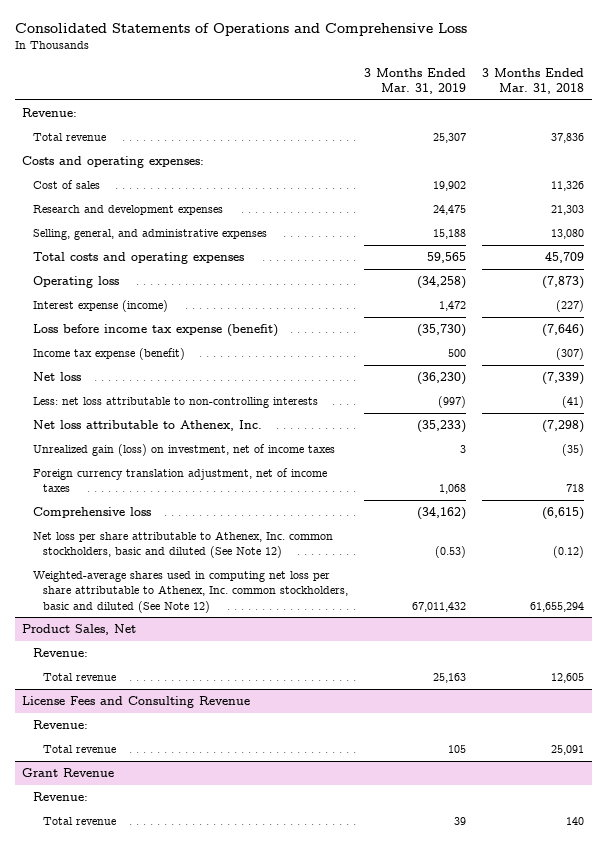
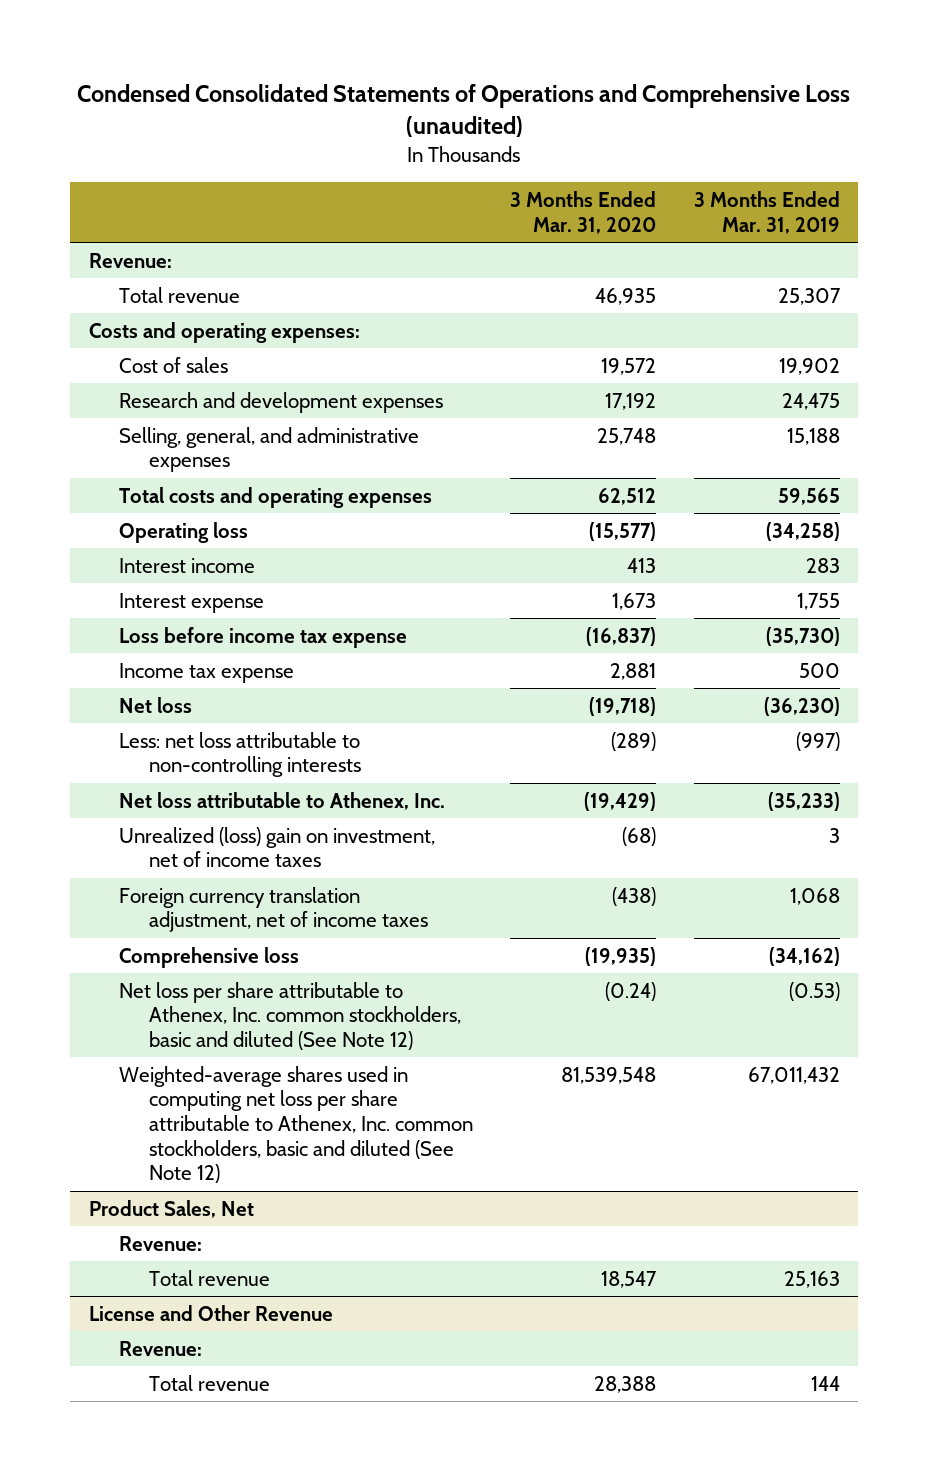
- Consolidated Statements of Operations and Comprehensive Loss
+ Condensed Consolidated Statements of Operations and Comprehensive Loss (unaudited)
- | 3 Months Ended Mar. 31, 2019 | 3 Months Ended Mar. 31, 2018
+ | 3 Months Ended Mar. 31, 2020 | 3 Months Ended Mar. 31, 2019
- Interest expense (income) | 1,472 | (227)
- Loss before income tax expense (benefit) | (35,730) | (7,646)
- Income tax expense (benefit) | 500 | (307)
+ Interest income | 413 | 283
+ Interest expense | 1,673 | 1,755
+ Loss before income tax expense | (16,837) | (35,730)
+ Income tax expense | 2,881 | 500
- Unrealized gain (loss) on investment, net of income taxes | 3 | (35)
+ Unrealized (loss) gain on investment, net of income taxes | (68) | 3
- License Fees and Consulting Revenue
- Revenue:
- Total revenue | 105 | 25,091
- Grant Revenue
+ License and Other Revenue
- Total revenue | 39 | 140
+ Total revenue | 28,388 | 144

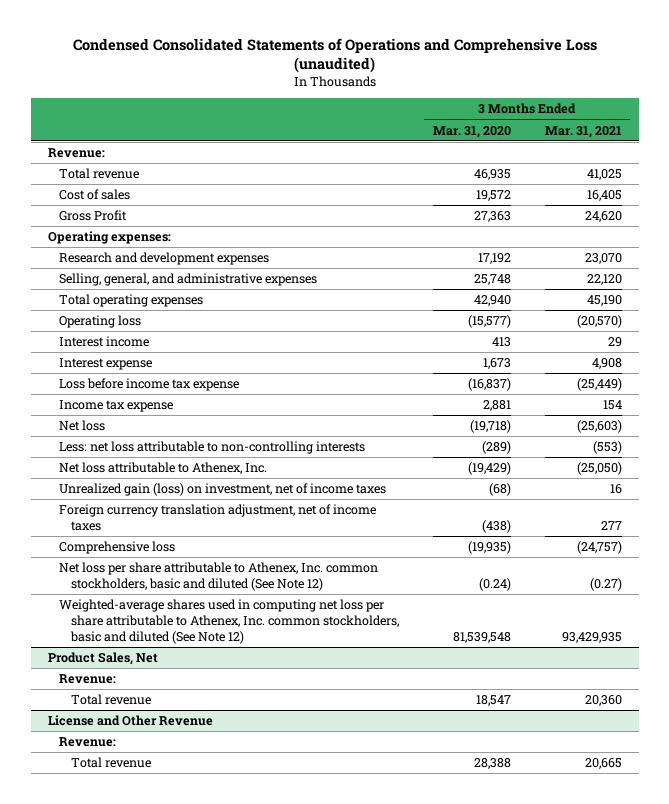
- | 3 Months Ended Mar. 31, 2020 | 3 Months Ended Mar. 31, 2019
+ | 3 Months Ended Mar. 31, 2020 | 3 Months Ended Mar. 31, 2021
- Costs and operating expenses:
+ Gross Profit | 27,363 | 24,620
+ Operating expenses:
- Total costs and operating expenses | 62,512 | 59,565
+ Total operating expenses | 42,940 | 45,190
- Unrealized (loss) gain on investment, net of income taxes | (68) | 3
+ Unrealized gain (loss) on investment, net of income taxes | (68) | 16

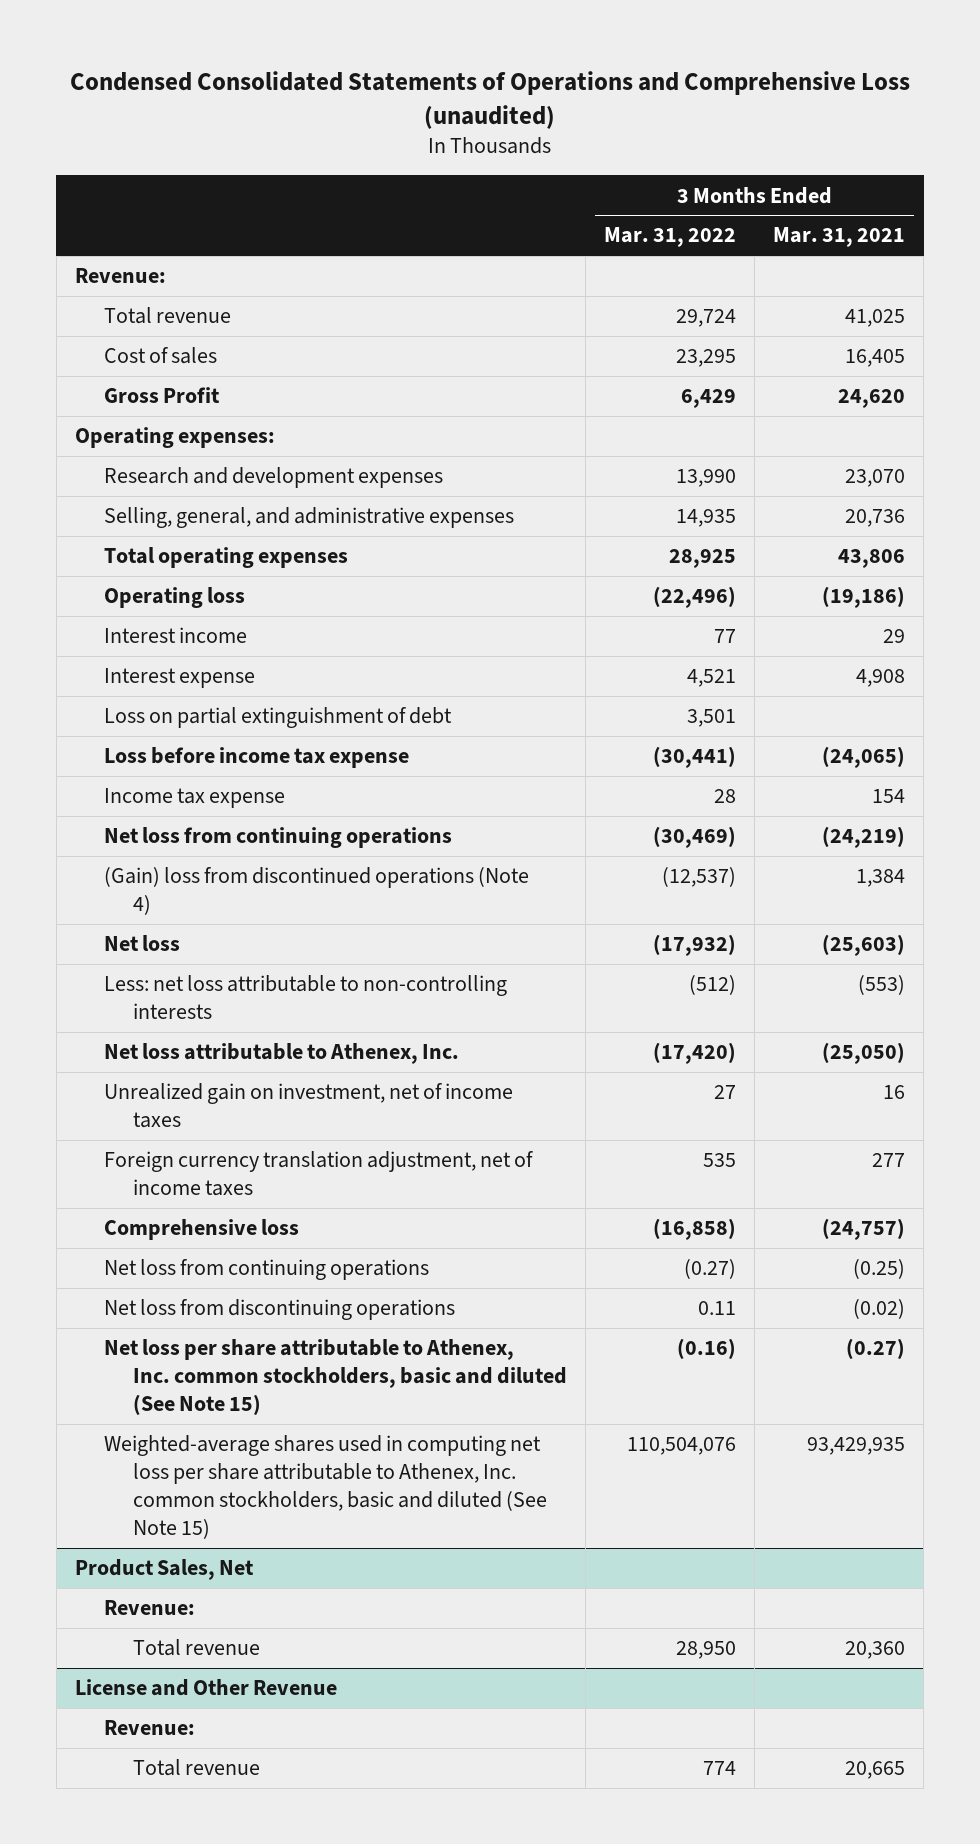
- | 3 Months Ended Mar. 31, 2020 | 3 Months Ended Mar. 31, 2021
+ | 3 Months Ended Mar. 31, 2022 | 3 Months Ended Mar. 31, 2021
- Selling, general, and administrative expenses | 25,748 | 22,120
- Total operating expenses | 42,940 | 45,190
- Operating loss | (15,577) | (20,570)
+ Selling, general, and administrative expenses | 14,935 | 20,736
+ Total operating expenses | 28,925 | 43,806
+ Operating loss | (22,496) | (19,186)
- Loss before income tax expense | (16,837) | (25,449)
+ Loss on partial extinguishment of debt | 3,501 |
+ Loss before income tax expense | (30,441) | (24,065)
+ Net loss from continuing operations | (30,469) | (24,219)
+ (Gain) loss from discontinued operations (Note 4) | (12,537) | 1,384
- Unrealized gain (loss) on investment, net of income taxes | (68) | 16
+ Unrealized gain on investment, net of income taxes | 27 | 16
- Net loss per share attributable to Athenex, Inc. common stockholders, basic and diluted (See Note 12) | (0.24) | (0.27)
- Weighted-average shares used in computing net loss per share attributable to Athenex, Inc. common stockholders, basic and diluted (See Note 12) | 81,539,548 | 93,429,935
+ Net loss from continuing operations | (0.27) | (0.25)
+ Net loss from discontinuing operations | 0.11 | (0.02)
+ Net loss per share attributable to Athenex, Inc. common stockholders, basic and diluted (See Note 15) | (0.16) | (0.27)
+ Weighted-average shares used in computing net loss per share attributable to Athenex, Inc. common stockholders, basic and diluted (See Note 15) | 110,504,076 | 93,429,935

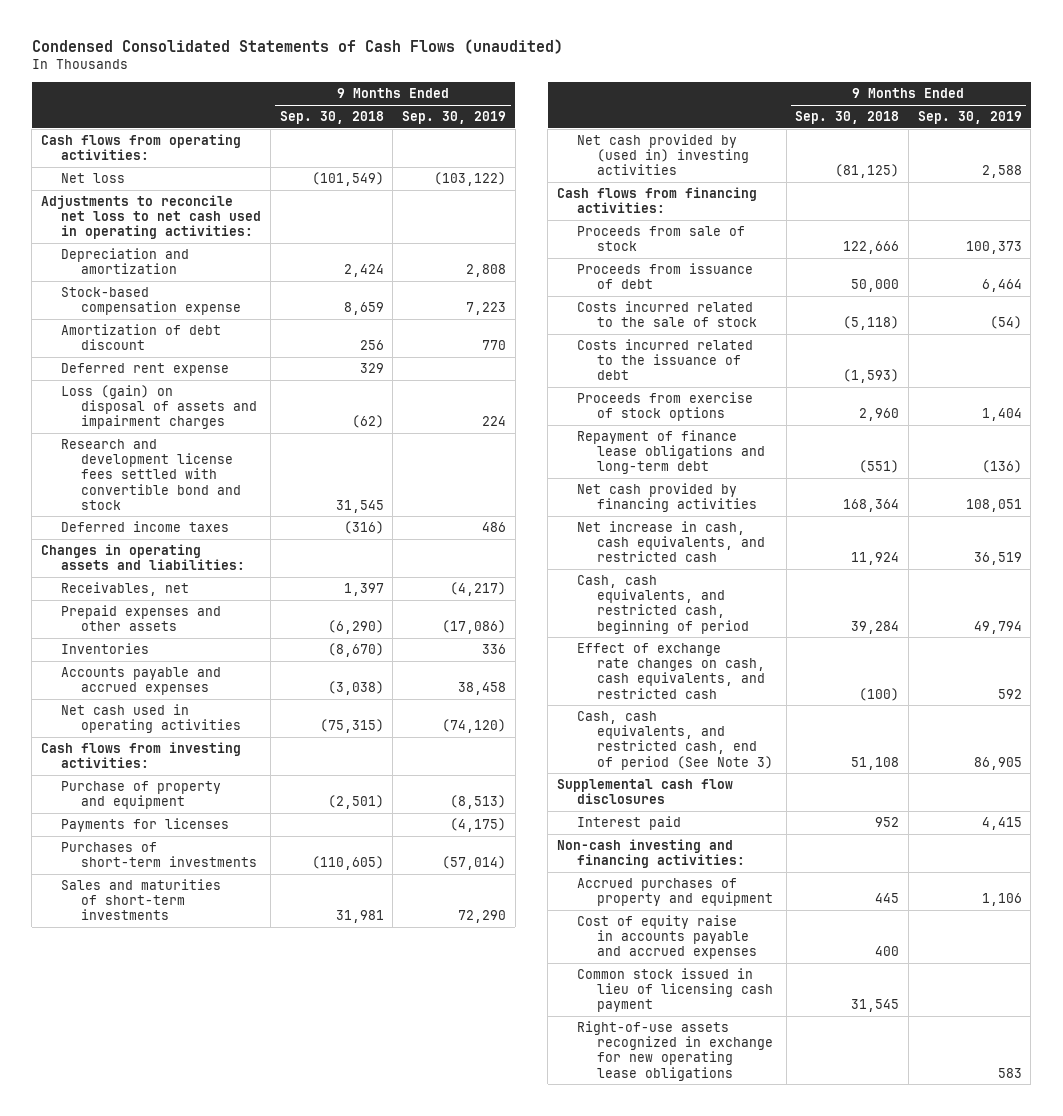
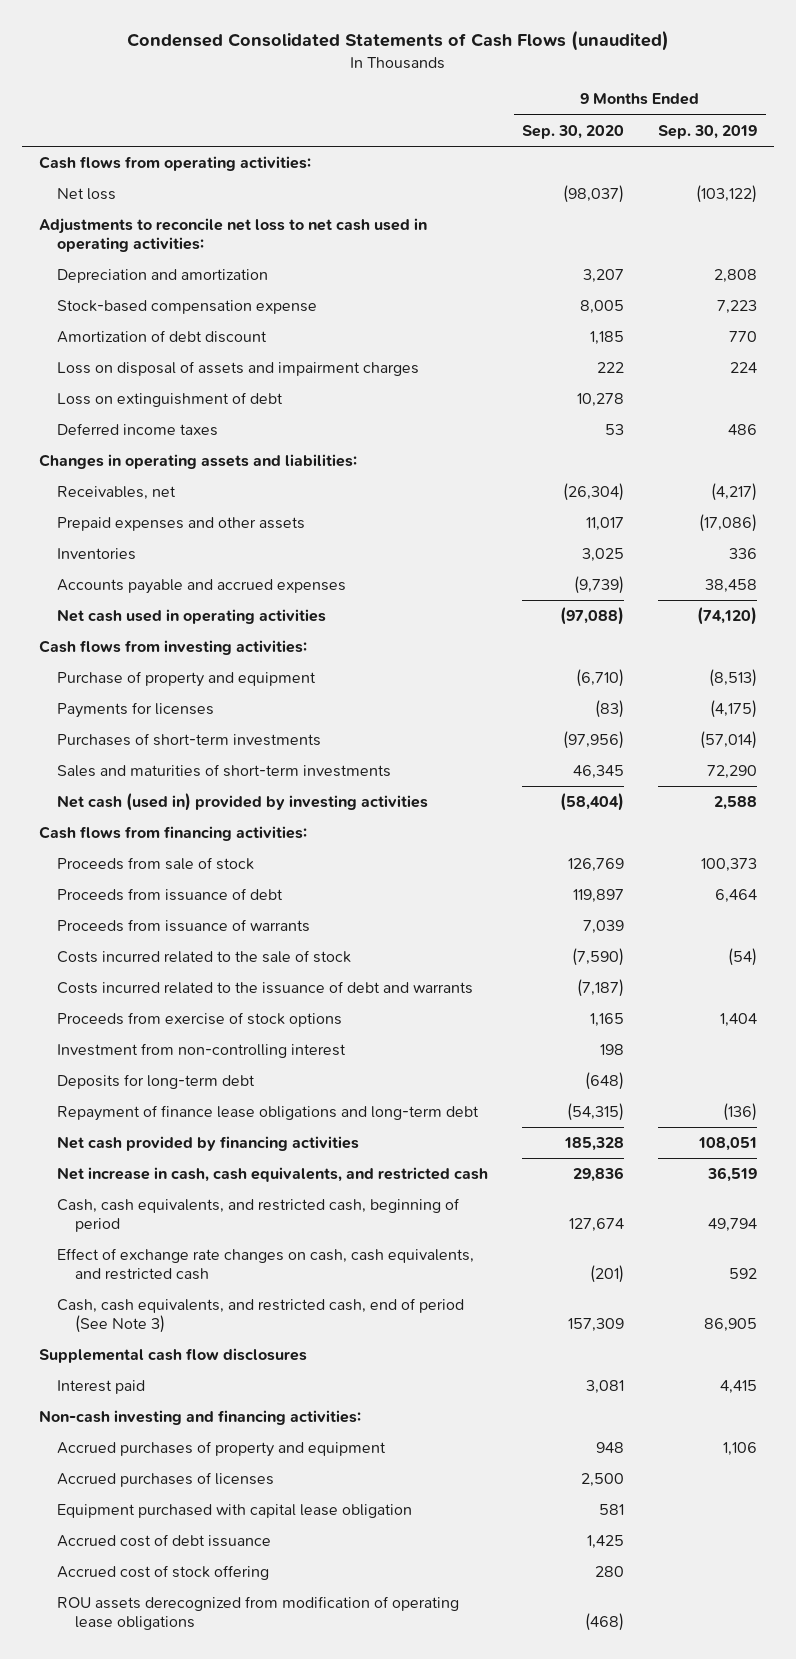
- | 9 Months Ended Sep. 30, 2018 | 9 Months Ended Sep. 30, 2019
+ | 9 Months Ended Sep. 30, 2020 | 9 Months Ended Sep. 30, 2019
- Deferred rent expense | 329 |
- Loss (gain) on disposal of assets and impairment charges | (62) | 224
- Research and development license fees settled with convertible bond and stock | 31,545 |
+ Loss on disposal of assets and impairment charges | 222 | 224
+ Loss on extinguishment of debt | 10,278 |
- Net cash provided by (used in) investing activities | (81,125) | 2,588
+ Net cash (used in) provided by investing activities | (58,404) | 2,588
+ Proceeds from issuance of warrants | 7,039 |
- Costs incurred related to the issuance of debt | (1,593) |
+ Costs incurred related to the issuance of debt and warrants | (7,187) |
+ Investment from non-controlling interest | 198 |
+ Deposits for long-term debt | (648) |
- Cost of equity raise in accounts payable and accrued expenses | 400 |
- Common stock issued in lieu of licensing cash payment | 31,545 |
- Right-of-use assets recognized in exchange for new operating lease obligations | | 583
+ Accrued purchases of licenses | 2,500 |
+ Equipment purchased with capital lease obligation | 581 |
+ Accrued cost of debt issuance | 1,425 |
+ Accrued cost of stock offering | 280 |
+ ROU assets derecognized from modification of operating lease obligations | (468) |

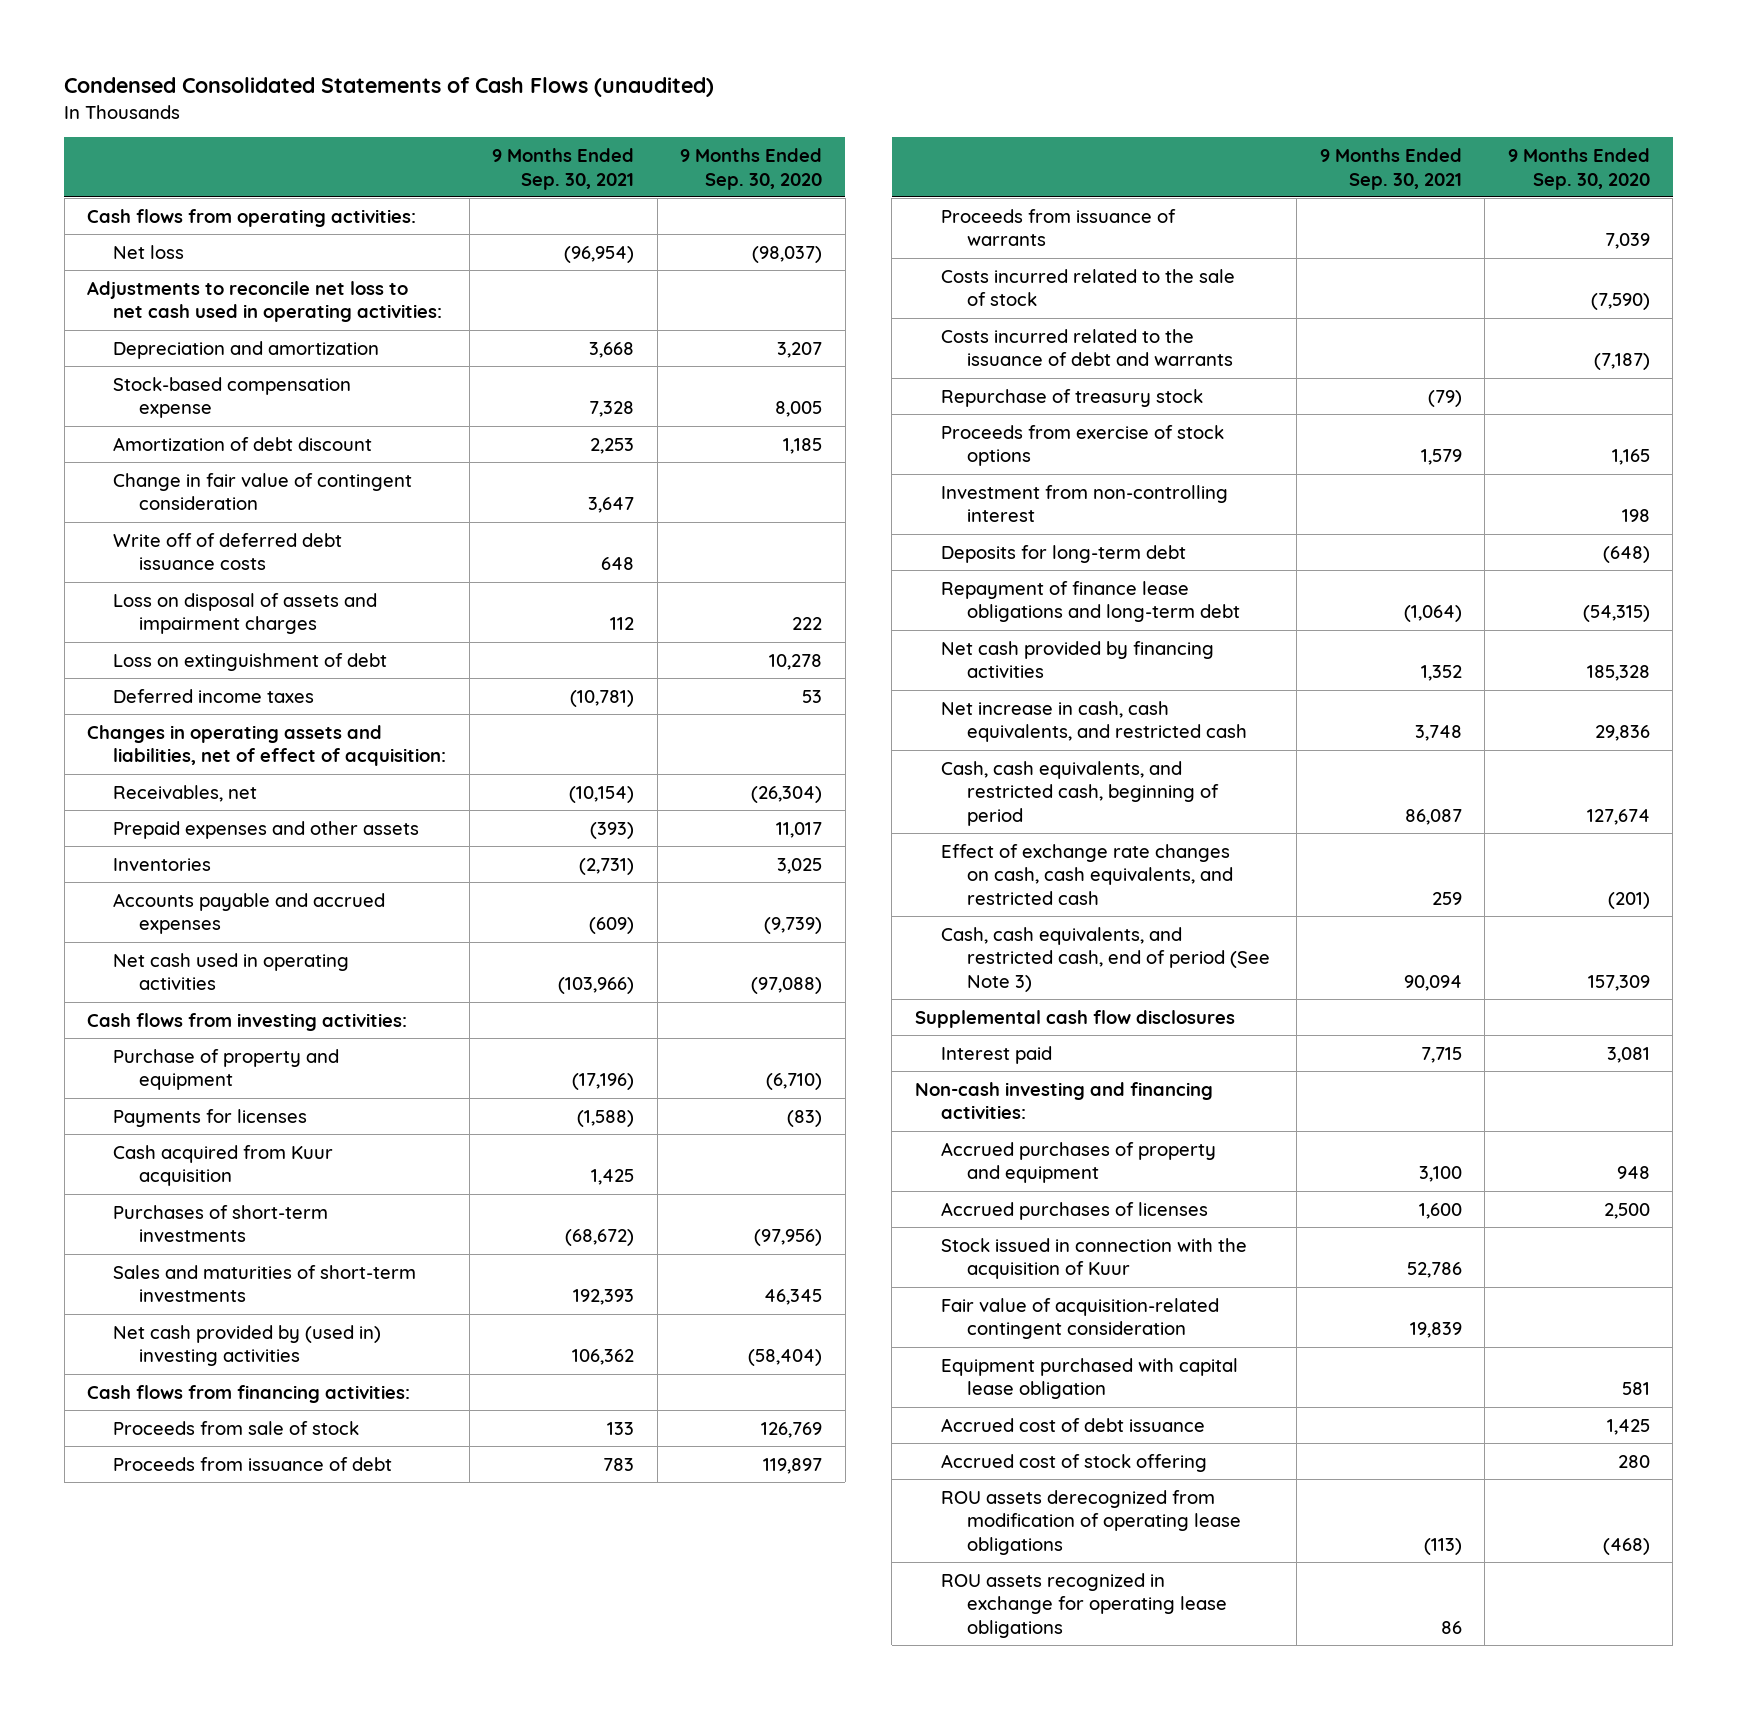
- | 9 Months Ended Sep. 30, 2020 | 9 Months Ended Sep. 30, 2019
+ | 9 Months Ended Sep. 30, 2021 | 9 Months Ended Sep. 30, 2020
+ Change in fair value of contingent consideration | 3,647 |
+ Write off of deferred debt issuance costs | 648 |
- Changes in operating assets and liabilities:
+ Changes in operating assets and liabilities, net of effect of acquisition:
+ Cash acquired from Kuur acquisition | 1,425 |
- Net cash (used in) provided by investing activities | (58,404) | 2,588
+ Net cash provided by (used in) investing activities | 106,362 | (58,404)
+ Repurchase of treasury stock | (79) |
+ Stock issued in connection with the acquisition of Kuur | 52,786 |
+ Fair value of acquisition-related contingent consideration | 19,839 |
+ ROU assets recognized in exchange for operating lease obligations | 86 |

